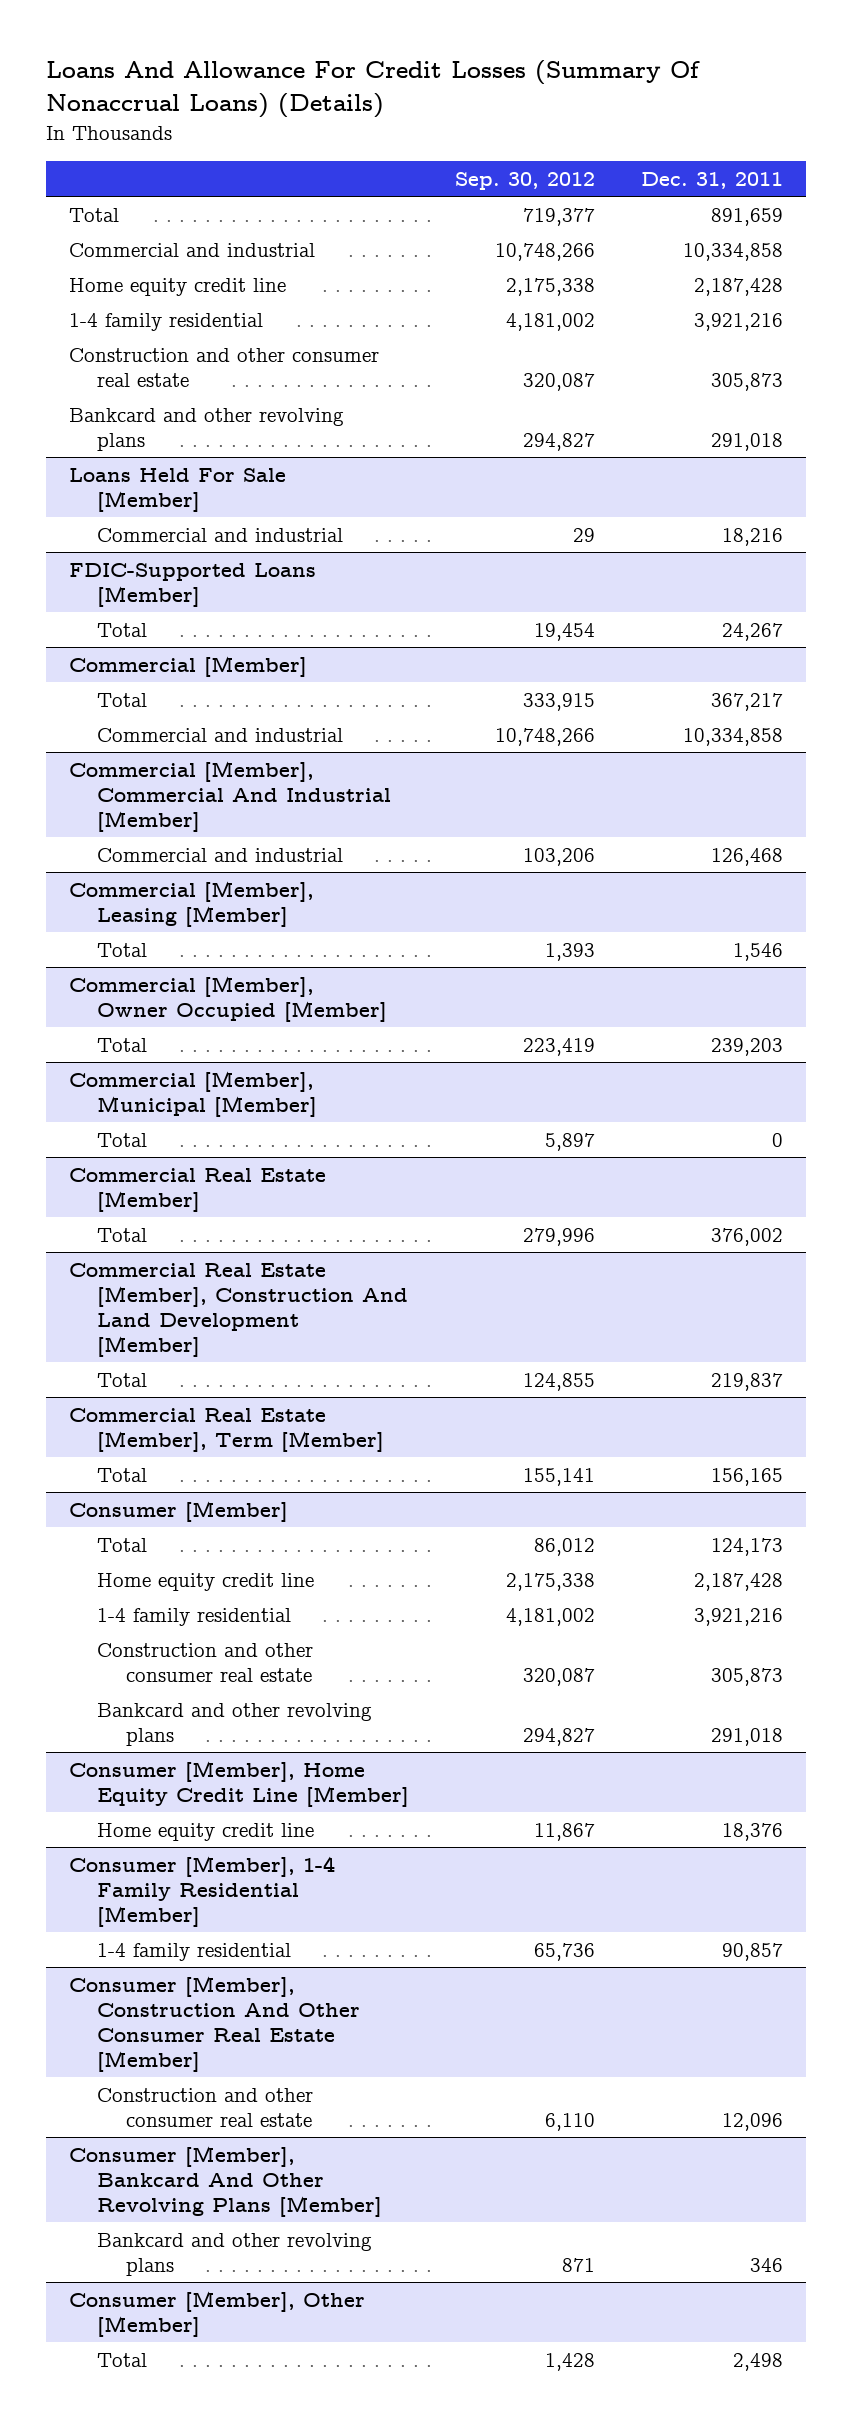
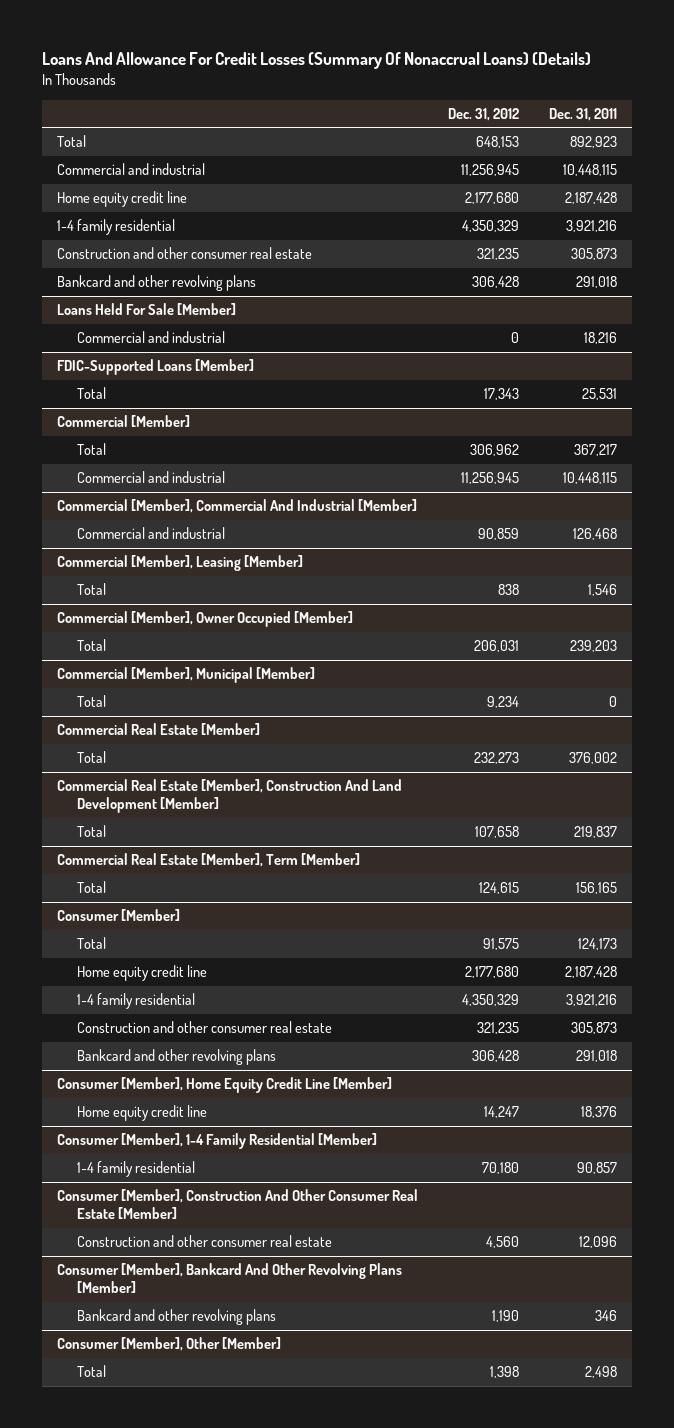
- | Sep. 30, 2012 | Dec. 31, 2011
+ | Dec. 31, 2012 | Dec. 31, 2011
- Total | 719,377 | 891,659
- Commercial and industrial | 10,748,266 | 10,334,858
+ Total | 648,153 | 892,923
+ Commercial and industrial | 11,256,945 | 10,448,115
@ FDIC-Supported Loans [Member]
- Total | 19,454 | 24,267
+ Total | 17,343 | 25,531
@ Commercial [Member]
- Commercial and industrial | 10,748,266 | 10,334,858
+ Commercial and industrial | 11,256,945 | 10,448,115

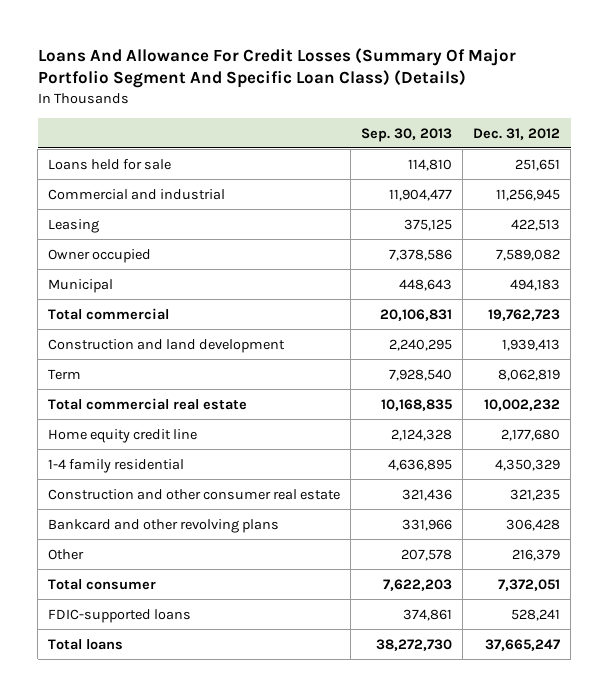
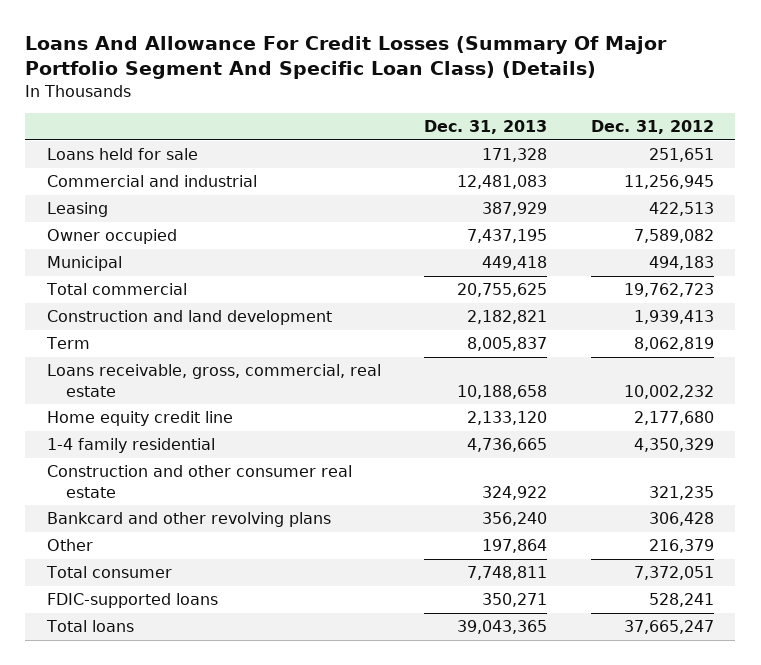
- | Sep. 30, 2013 | Dec. 31, 2012
+ | Dec. 31, 2013 | Dec. 31, 2012
- Total commercial real estate | 10,168,835 | 10,002,232
+ Loans receivable, gross, commercial, real estate | 10,188,658 | 10,002,232

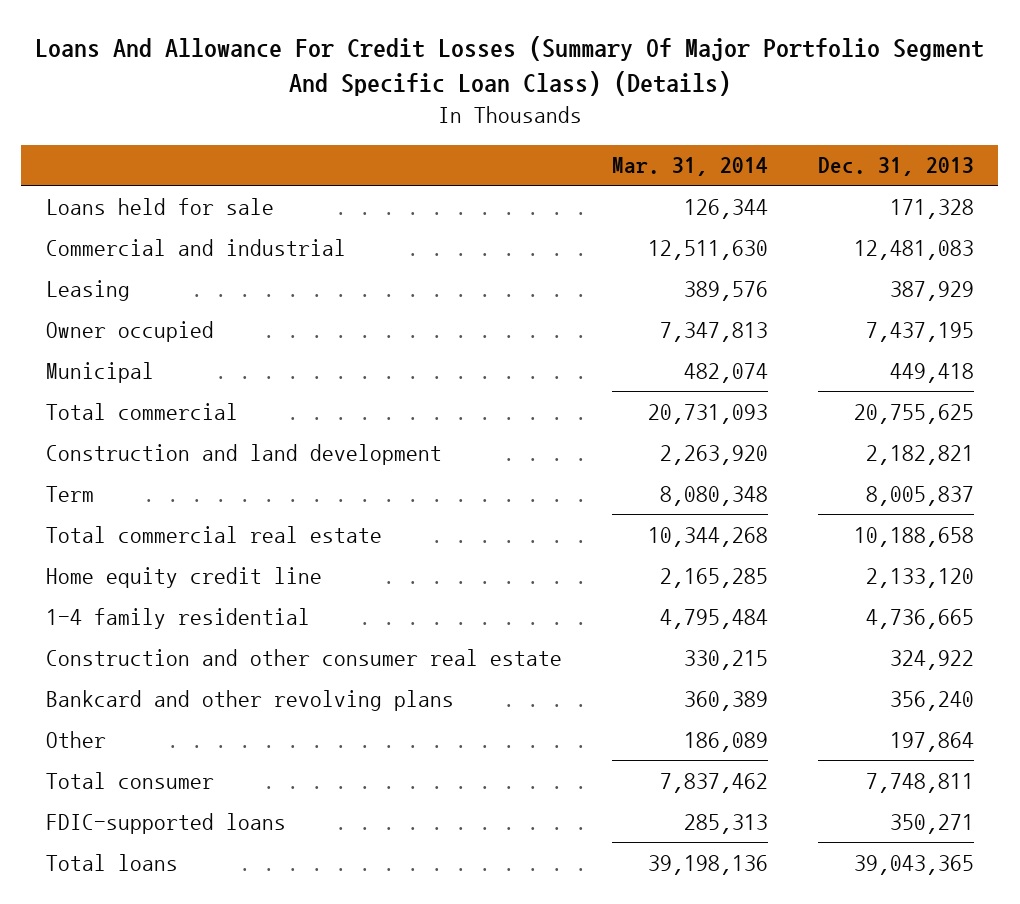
- | Dec. 31, 2013 | Dec. 31, 2012
+ | Mar. 31, 2014 | Dec. 31, 2013
- Loans receivable, gross, commercial, real estate | 10,188,658 | 10,002,232
+ Total commercial real estate | 10,344,268 | 10,188,658

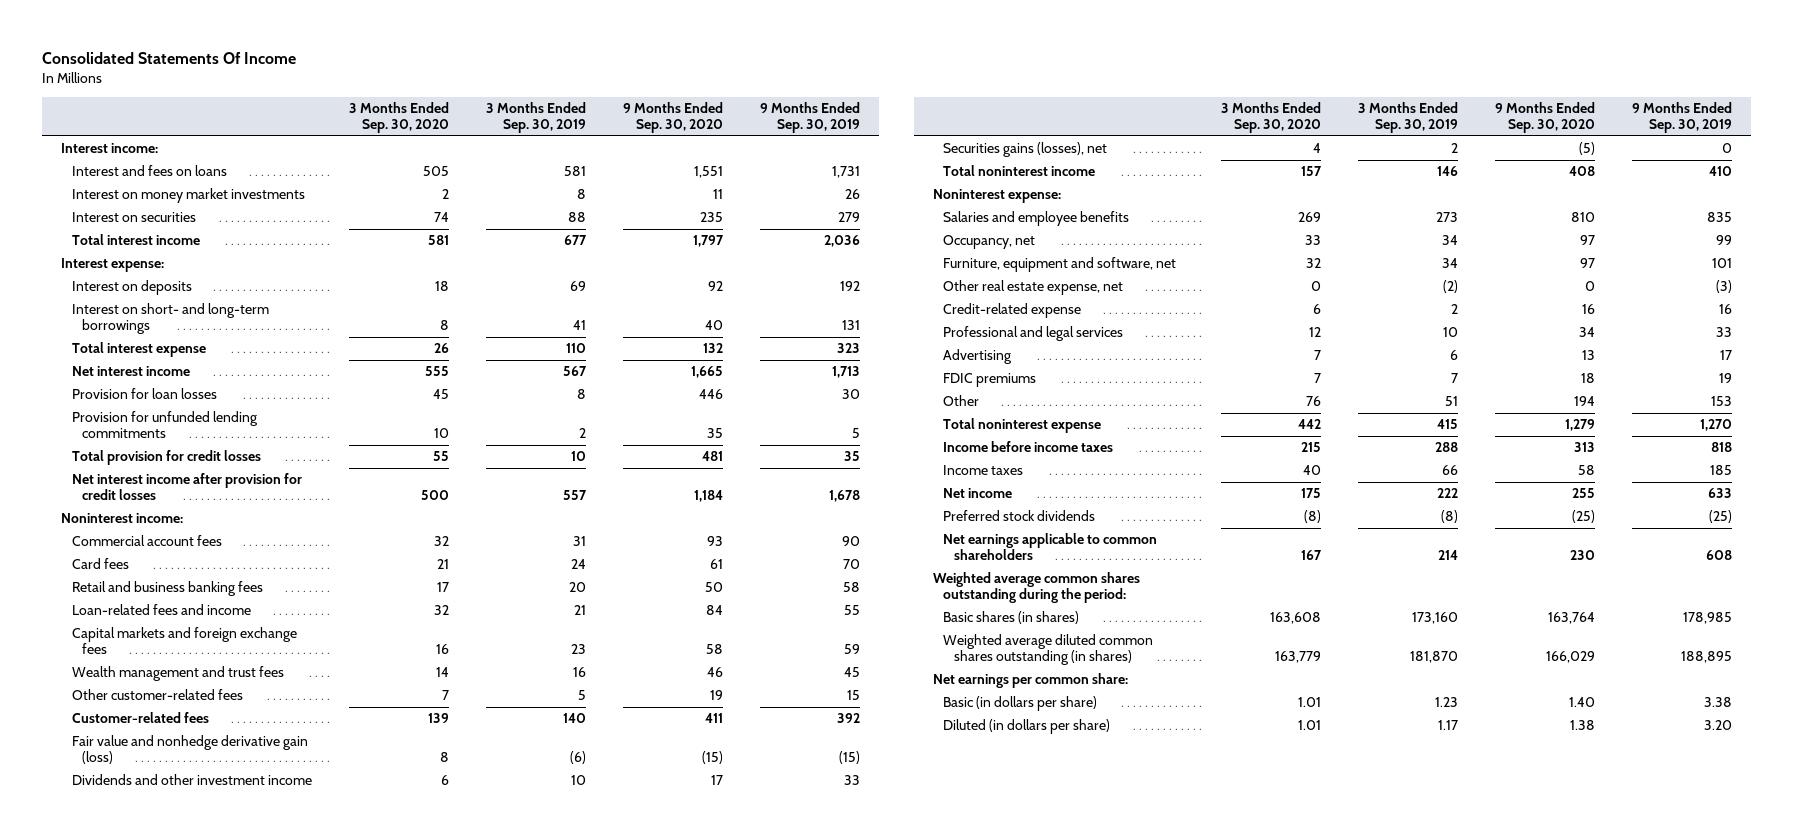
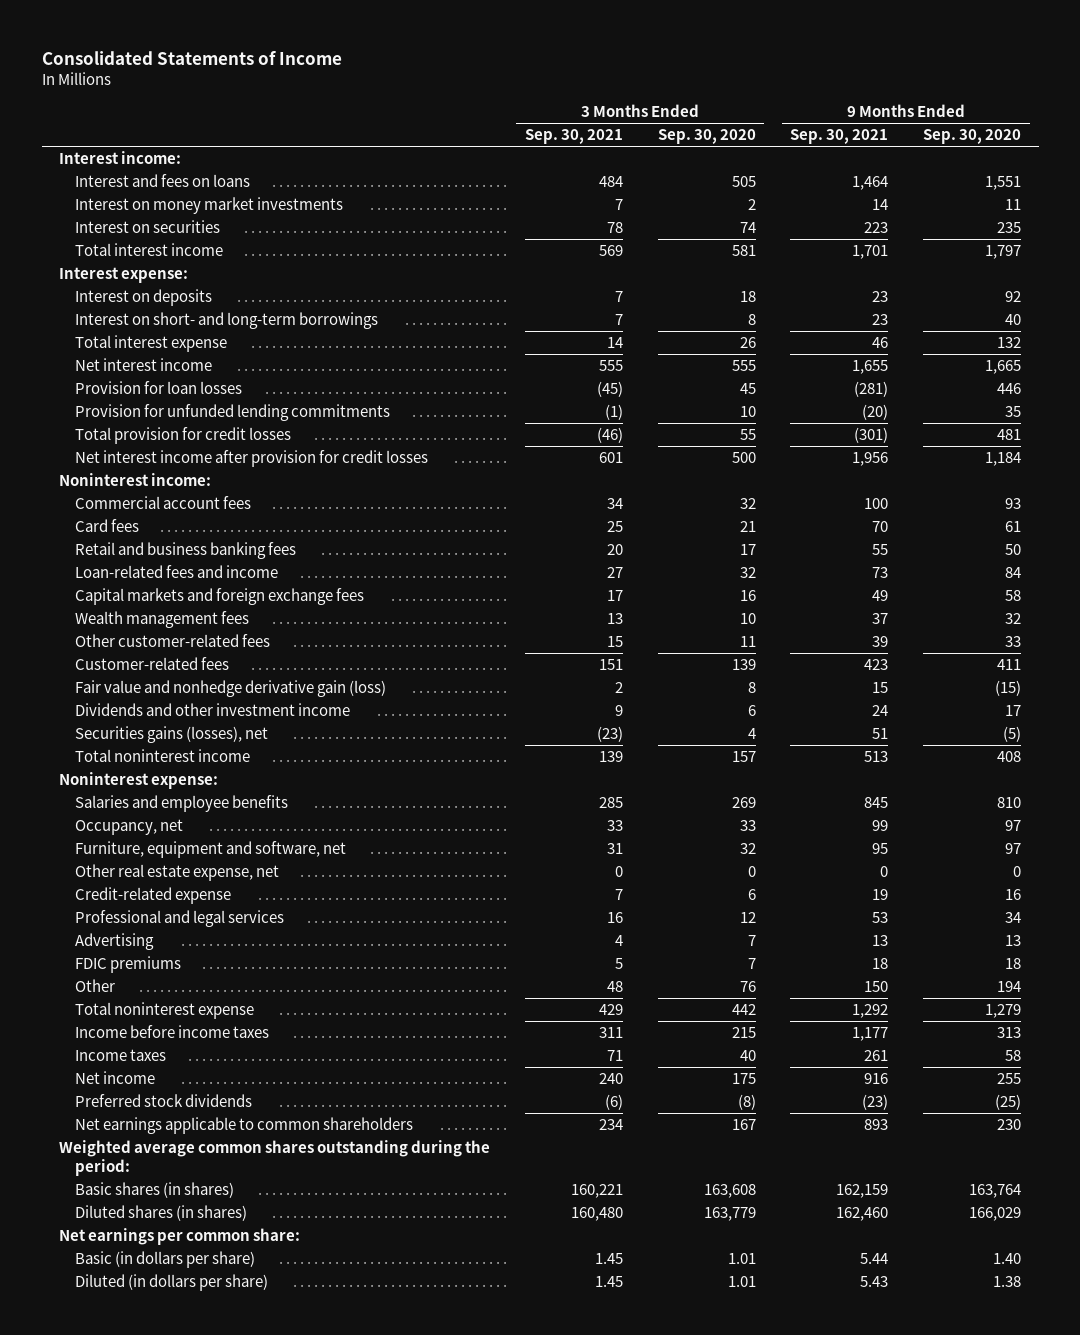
- Consolidated Statements Of Income
+ Consolidated Statements of Income
- | 3 Months Ended Sep. 30, 2020 | 3 Months Ended Sep. 30, 2019 | 9 Months Ended Sep. 30, 2020 | 9 Months Ended Sep. 30, 2019
+ | 3 Months Ended Sep. 30, 2021 | 3 Months Ended Sep. 30, 2020 | 9 Months Ended Sep. 30, 2021 | 9 Months Ended Sep. 30, 2020
- Wealth management and trust fees | 14 | 16 | 46 | 45
- Other customer-related fees | 7 | 5 | 19 | 15
+ Wealth management fees | 13 | 10 | 37 | 32
+ Other customer-related fees | 15 | 11 | 39 | 33
- Weighted average diluted common shares outstanding (in shares) | 163,779 | 181,870 | 166,029 | 188,895
+ Diluted shares (in shares) | 160,480 | 163,779 | 162,460 | 166,029

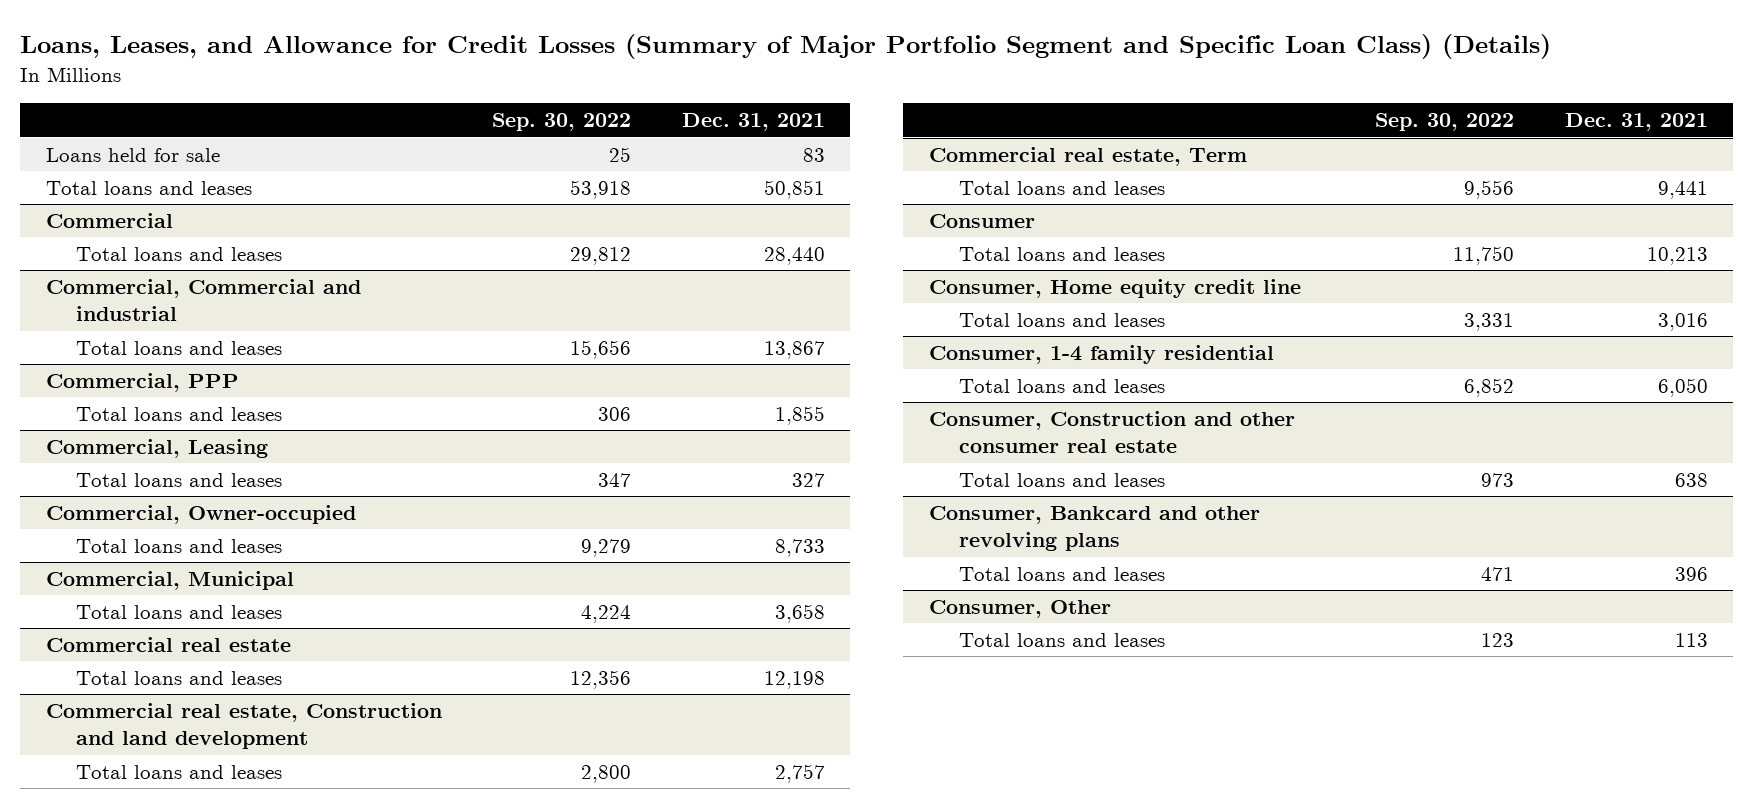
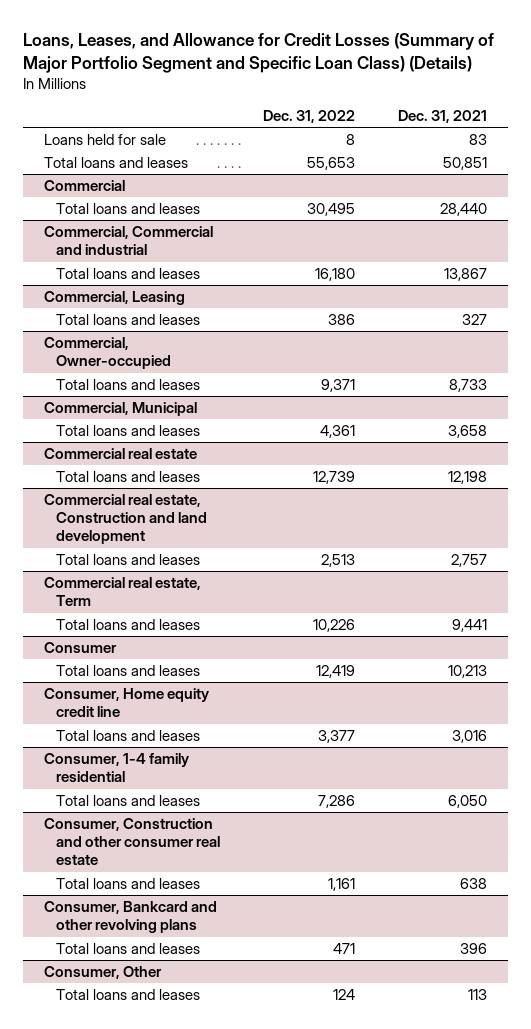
- | Sep. 30, 2022 | Dec. 31, 2021
+ | Dec. 31, 2022 | Dec. 31, 2021
- Commercial, PPP
- Total loans and leases | 306 | 1,855

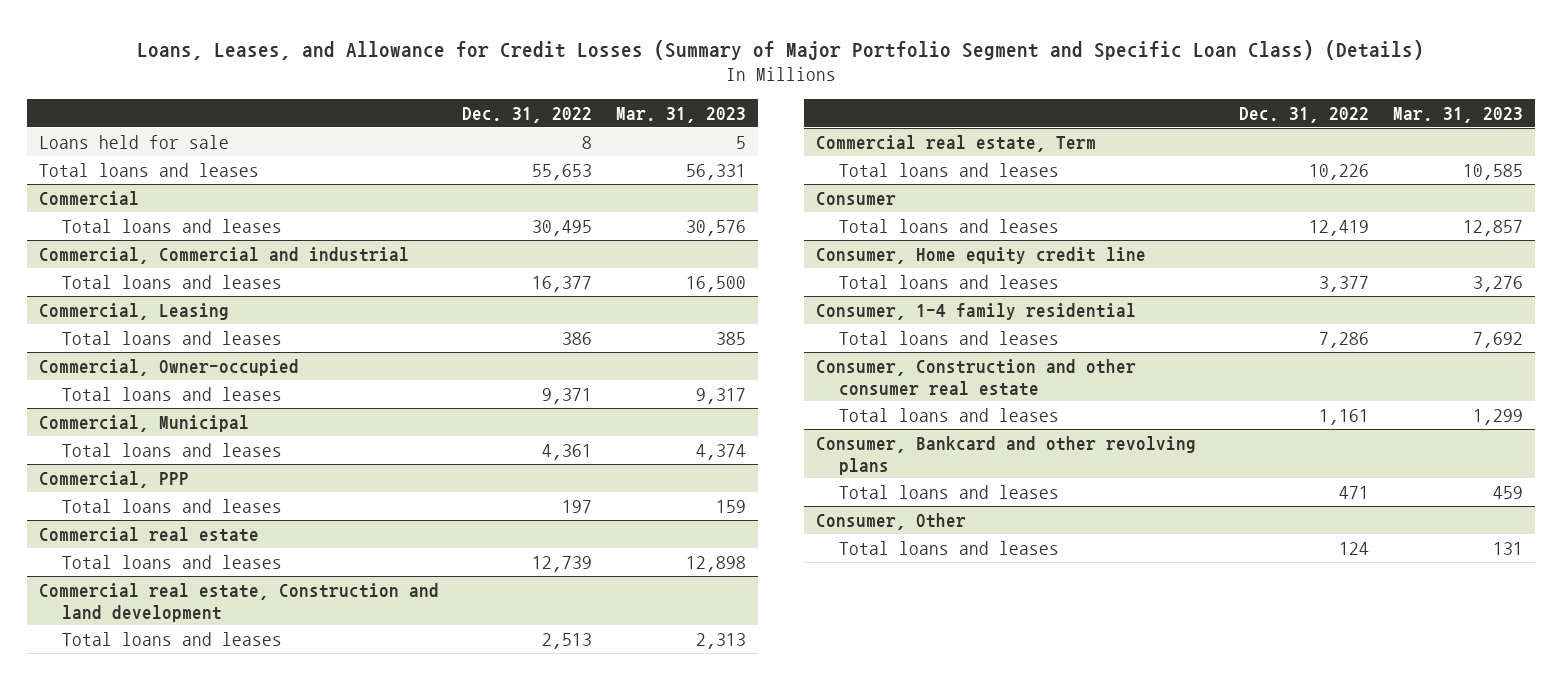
- | Dec. 31, 2022 | Dec. 31, 2021
+ | Dec. 31, 2022 | Mar. 31, 2023
@ Commercial, Commercial and industrial
- Total loans and leases | 16,180 | 13,867
+ Total loans and leases | 16,377 | 16,500
+ Commercial, PPP
+ Total loans and leases | 197 | 159

